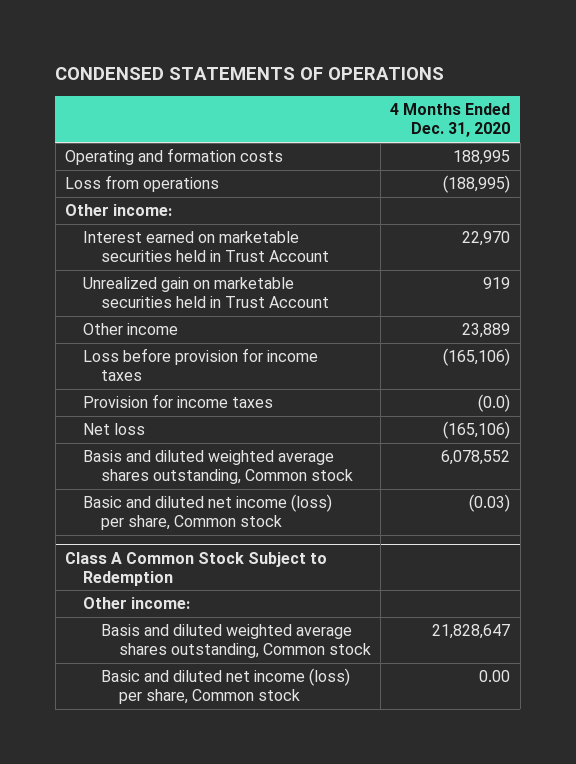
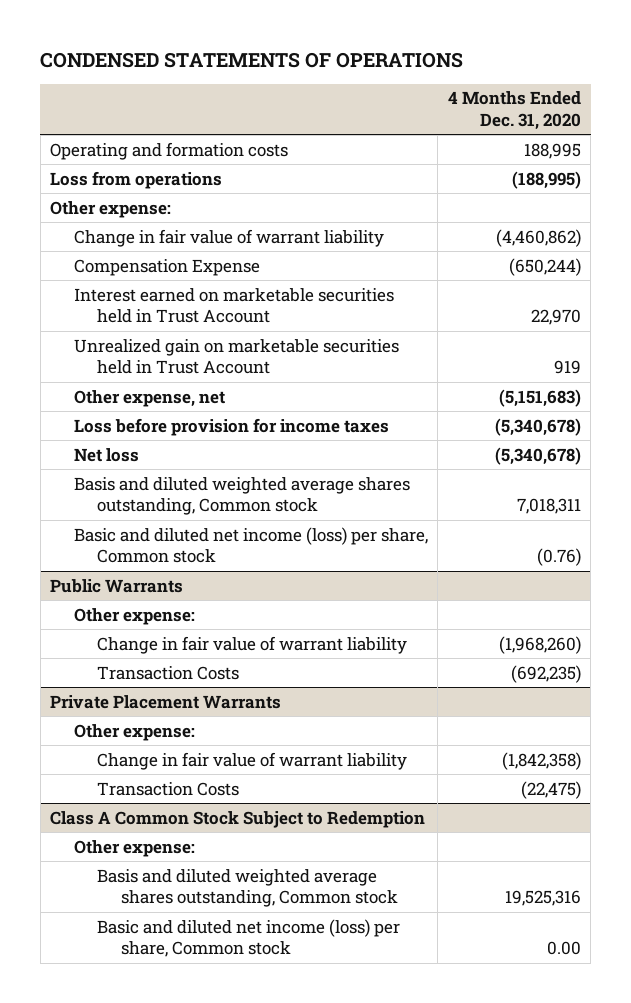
- Other income:
+ Other expense:
+ Change in fair value of warrant liability | (4,460,862)
+ Compensation Expense | (650,244)
- Other income | 23,889
- Loss before provision for income taxes | (165,106)
- Provision for income taxes | (0.0)
- Net loss | (165,106)
- Basis and diluted weighted average shares outstanding, Common stock | 6,078,552
- Basic and diluted net income (loss) per share, Common stock | (0.03)
+ Other expense, net | (5,151,683)
+ Loss before provision for income taxes | (5,340,678)
+ Net loss | (5,340,678)
+ Basis and diluted weighted average shares outstanding, Common stock | 7,018,311
+ Basic and diluted net income (loss) per share, Common stock | (0.76)
+ Public Warrants
+ Other expense:
+ Change in fair value of warrant liability | (1,968,260)
+ Transaction Costs | (692,235)
+ Private Placement Warrants
+ Other expense:
+ Change in fair value of warrant liability | (1,842,358)
+ Transaction Costs | (22,475)
@ Class A Common Stock Subject to Redemption
- Other income:
- Basis and diluted weighted average shares outstanding, Common stock | 21,828,647
+ Other expense:
+ Basis and diluted weighted average shares outstanding, Common stock | 19,525,316

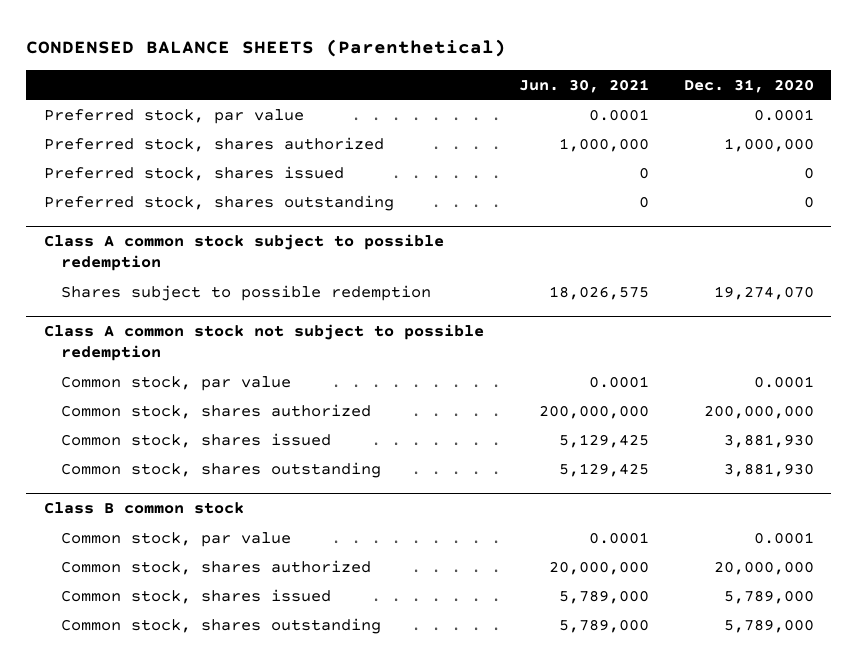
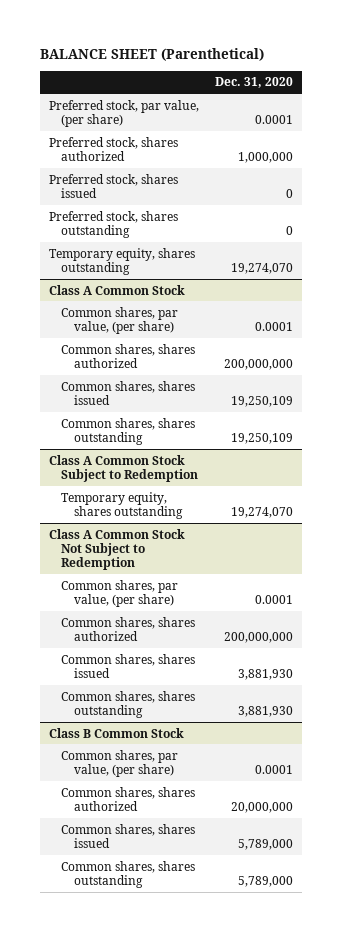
- CONDENSED BALANCE SHEETS (Parenthetical)
+ BALANCE SHEET (Parenthetical)
- | Jun. 30, 2021 | Dec. 31, 2020
+ | Dec. 31, 2020
- Preferred stock, par value | 0.0001 | 0.0001
+ Preferred stock, par value, (per share) | 0.0001
- Class A common stock subject to possible redemption
- Shares subject to possible redemption | 18,026,575 | 19,274,070
- Class A common stock not subject to possible redemption
- Common stock, par value | 0.0001 | 0.0001
- Common stock, shares authorized | 200,000,000 | 200,000,000
- Common stock, shares issued | 5,129,425 | 3,881,930
- Common stock, shares outstanding | 5,129,425 | 3,881,930
- Class B common stock
- Common stock, par value | 0.0001 | 0.0001
- Common stock, shares authorized | 20,000,000 | 20,000,000
- Common stock, shares issued | 5,789,000 | 5,789,000
- Common stock, shares outstanding | 5,789,000 | 5,789,000
+ Temporary equity, shares outstanding | 19,274,070
+ Class A Common Stock
+ Common shares, par value, (per share) | 0.0001
+ Common shares, shares authorized | 200,000,000
+ Common shares, shares issued | 19,250,109
+ Common shares, shares outstanding | 19,250,109
+ Class A Common Stock Subject to Redemption
+ Temporary equity, shares outstanding | 19,274,070
+ Class A Common Stock Not Subject to Redemption
+ Common shares, par value, (per share) | 0.0001
+ Common shares, shares authorized | 200,000,000
+ Common shares, shares issued | 3,881,930
+ Common shares, shares outstanding | 3,881,930
+ Class B Common Stock
+ Common shares, par value, (per share) | 0.0001
+ Common shares, shares authorized | 20,000,000
+ Common shares, shares issued | 5,789,000
+ Common shares, shares outstanding | 5,789,000

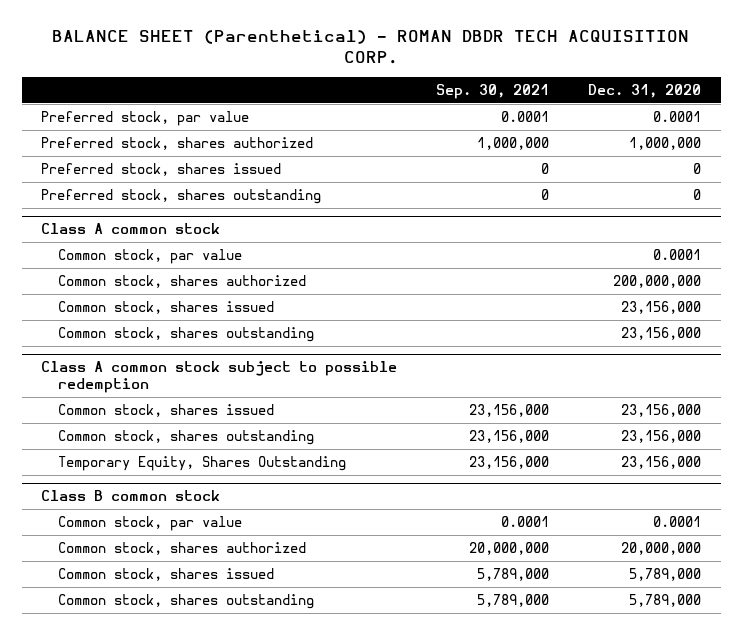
- BALANCE SHEET (Parenthetical)
+ BALANCE SHEET (Parenthetical) - ROMAN DBDR TECH ACQUISITION CORP.
- | Dec. 31, 2020
+ | Sep. 30, 2021 | Dec. 31, 2020
- Preferred stock, par value, (per share) | 0.0001
+ Preferred stock, par value | 0.0001 | 0.0001
- Temporary equity, shares outstanding | 19,274,070
- Class A Common Stock
- Common shares, par value, (per share) | 0.0001
- Common shares, shares authorized | 200,000,000
- Common shares, shares issued | 19,250,109
- Common shares, shares outstanding | 19,250,109
- Class A Common Stock Subject to Redemption
- Temporary equity, shares outstanding | 19,274,070
- Class A Common Stock Not Subject to Redemption
- Common shares, par value, (per share) | 0.0001
- Common shares, shares authorized | 200,000,000
- Common shares, shares issued | 3,881,930
- Common shares, shares outstanding | 3,881,930
- Class B Common Stock
- Common shares, par value, (per share) | 0.0001
- Common shares, shares authorized | 20,000,000
- Common shares, shares issued | 5,789,000
- Common shares, shares outstanding | 5,789,000
+ Class A common stock
+ Common stock, par value | | 0.0001
+ Common stock, shares authorized | | 200,000,000
+ Common stock, shares issued | | 23,156,000
+ Common stock, shares outstanding | | 23,156,000
+ Class A common stock subject to possible redemption
+ Common stock, shares issued | 23,156,000 | 23,156,000
+ Common stock, shares outstanding | 23,156,000 | 23,156,000
+ Temporary Equity, Shares Outstanding | 23,156,000 | 23,156,000
+ Class B common stock
+ Common stock, par value | 0.0001 | 0.0001
+ Common stock, shares authorized | 20,000,000 | 20,000,000
+ Common stock, shares issued | 5,789,000 | 5,789,000
+ Common stock, shares outstanding | 5,789,000 | 5,789,000

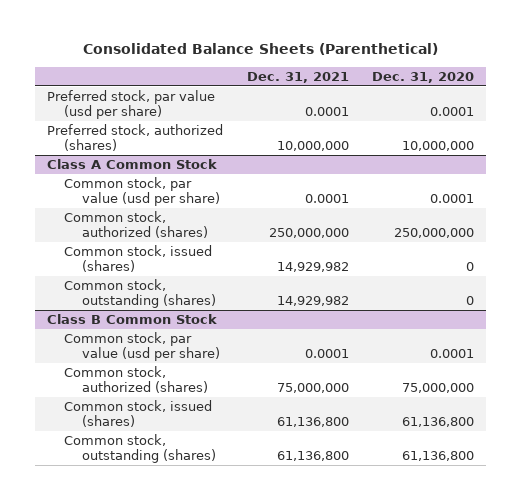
- BALANCE SHEET (Parenthetical) - ROMAN DBDR TECH ACQUISITION CORP.
+ Consolidated Balance Sheets (Parenthetical)
- | Sep. 30, 2021 | Dec. 31, 2020
+ | Dec. 31, 2021 | Dec. 31, 2020
- Preferred stock, par value | 0.0001 | 0.0001
- Preferred stock, shares authorized | 1,000,000 | 1,000,000
- Preferred stock, shares issued | 0 | 0
- Preferred stock, shares outstanding | 0 | 0
- Class A common stock
- Common stock, par value | | 0.0001
- Common stock, shares authorized | | 200,000,000
- Common stock, shares issued | | 23,156,000
- Common stock, shares outstanding | | 23,156,000
- Class A common stock subject to possible redemption
- Common stock, shares issued | 23,156,000 | 23,156,000
- Common stock, shares outstanding | 23,156,000 | 23,156,000
- Temporary Equity, Shares Outstanding | 23,156,000 | 23,156,000
- Class B common stock
- Common stock, par value | 0.0001 | 0.0001
- Common stock, shares authorized | 20,000,000 | 20,000,000
- Common stock, shares issued | 5,789,000 | 5,789,000
- Common stock, shares outstanding | 5,789,000 | 5,789,000
+ Preferred stock, par value (usd per share) | 0.0001 | 0.0001
+ Preferred stock, authorized (shares) | 10,000,000 | 10,000,000
+ Class A Common Stock
+ Common stock, par value (usd per share) | 0.0001 | 0.0001
+ Common stock, authorized (shares) | 250,000,000 | 250,000,000
+ Common stock, issued (shares) | 14,929,982 | 0
+ Common stock, outstanding (shares) | 14,929,982 | 0
+ Class B Common Stock
+ Common stock, par value (usd per share) | 0.0001 | 0.0001
+ Common stock, authorized (shares) | 75,000,000 | 75,000,000
+ Common stock, issued (shares) | 61,136,800 | 61,136,800
+ Common stock, outstanding (shares) | 61,136,800 | 61,136,800

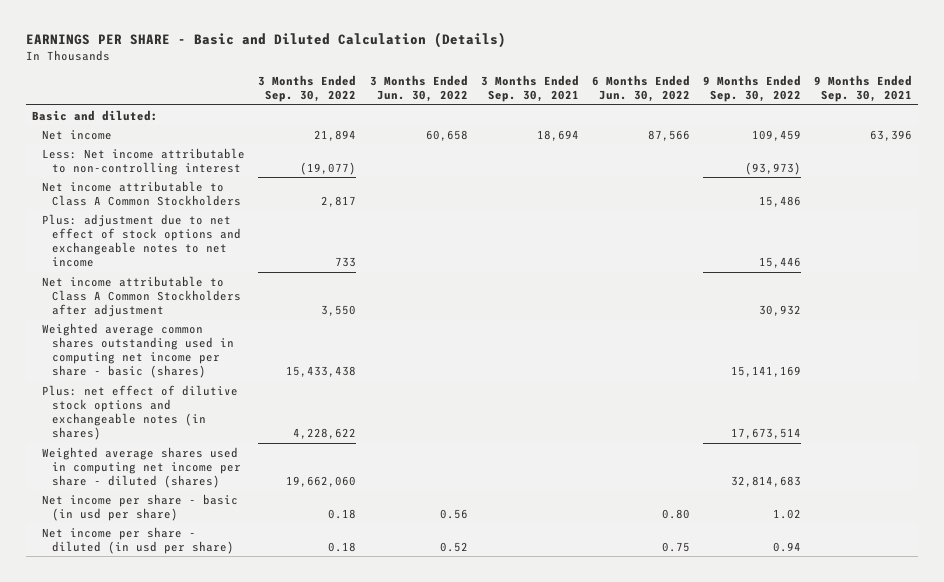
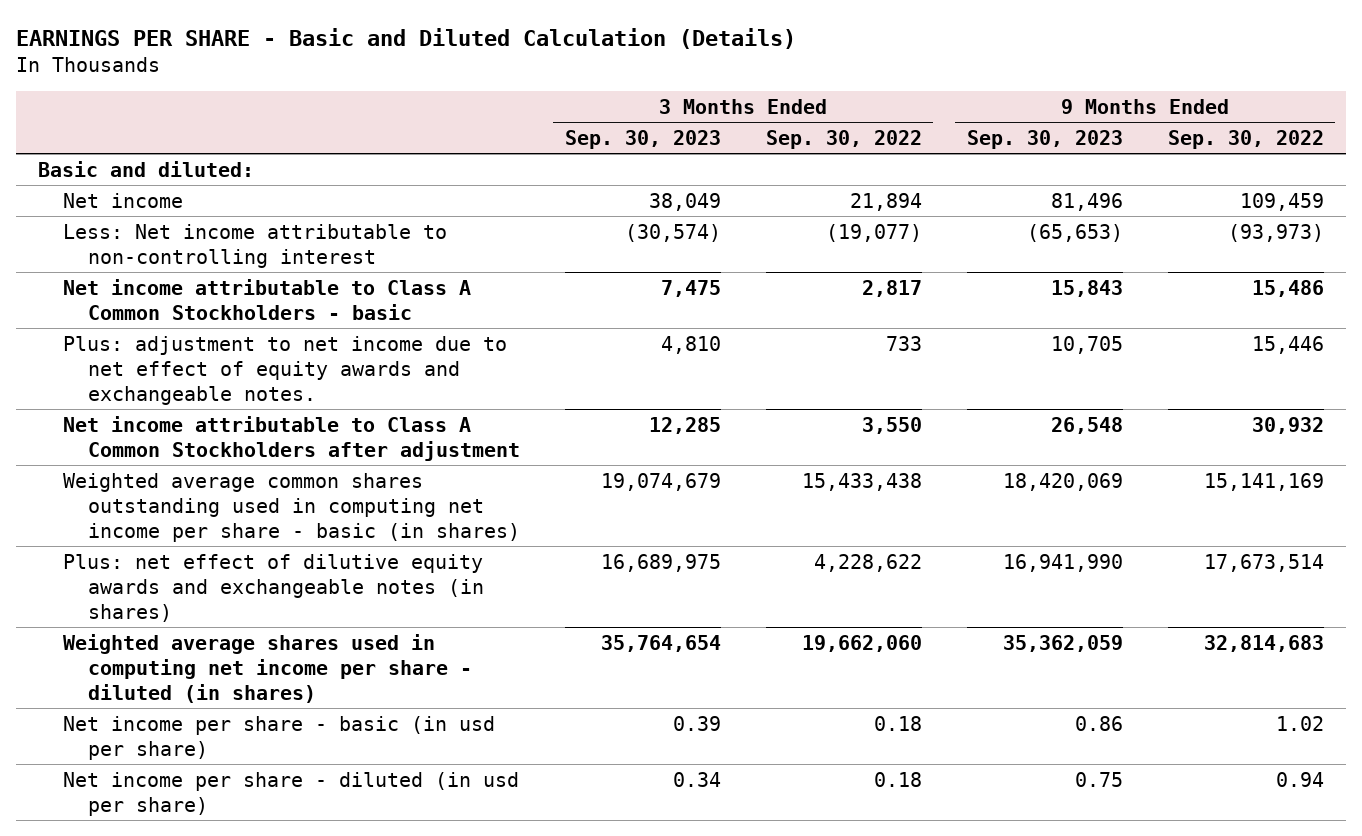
- | 3 Months Ended Sep. 30, 2022 | 3 Months Ended Jun. 30, 2022 | 3 Months Ended Sep. 30, 2021 | 6 Months Ended Jun. 30, 2022 | 9 Months Ended Sep. 30, 2022 | 9 Months Ended Sep. 30, 2021
+ | 3 Months Ended Sep. 30, 2023 | 3 Months Ended Sep. 30, 2022 | 9 Months Ended Sep. 30, 2023 | 9 Months Ended Sep. 30, 2022
- Net income attributable to Class A Common Stockholders | 2,817 | | | | 15,486 |
- Plus: adjustment due to net effect of stock options and exchangeable notes to net income | 733 | | | | 15,446 |
+ Net income attributable to Class A Common Stockholders - basic | 7,475 | 2,817 | 15,843 | 15,486
+ Plus: adjustment to net income due to net effect of equity awards and exchangeable notes. | 4,810 | 733 | 10,705 | 15,446
- Weighted average common shares outstanding used in computing net income per share - basic (shares) | 15,433,438 | | | | 15,141,169 |
- Plus: net effect of dilutive stock options and exchangeable notes (in shares) | 4,228,622 | | | | 17,673,514 |
- Weighted average shares used in computing net income per share - diluted (shares) | 19,662,060 | | | | 32,814,683 |
+ Weighted average common shares outstanding used in computing net income per share - basic (in shares) | 19,074,679 | 15,433,438 | 18,420,069 | 15,141,169
+ Plus: net effect of dilutive equity awards and exchangeable notes (in shares) | 16,689,975 | 4,228,622 | 16,941,990 | 17,673,514
+ Weighted average shares used in computing net income per share - diluted (in shares) | 35,764,654 | 19,662,060 | 35,362,059 | 32,814,683

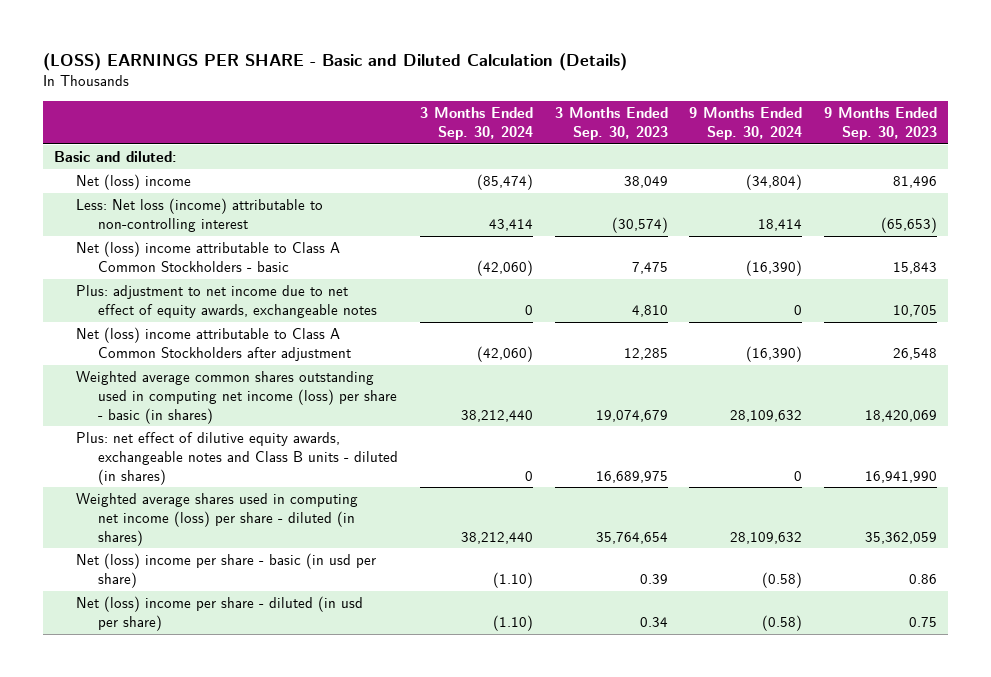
- EARNINGS PER SHARE - Basic and Diluted Calculation (Details)
+ (LOSS) EARNINGS PER SHARE - Basic and Diluted Calculation (Details)
- | 3 Months Ended Sep. 30, 2023 | 3 Months Ended Sep. 30, 2022 | 9 Months Ended Sep. 30, 2023 | 9 Months Ended Sep. 30, 2022
+ | 3 Months Ended Sep. 30, 2024 | 3 Months Ended Sep. 30, 2023 | 9 Months Ended Sep. 30, 2024 | 9 Months Ended Sep. 30, 2023
- Net income | 38,049 | 21,894 | 81,496 | 109,459
- Less: Net income attributable to non-controlling interest | (30,574) | (19,077) | (65,653) | (93,973)
- Net income attributable to Class A Common Stockholders - basic | 7,475 | 2,817 | 15,843 | 15,486
- Plus: adjustment to net income due to net effect of equity awards and exchangeable notes. | 4,810 | 733 | 10,705 | 15,446
- Net income attributable to Class A Common Stockholders after adjustment | 12,285 | 3,550 | 26,548 | 30,932
- Weighted average common shares outstanding used in computing net income per share - basic (in shares) | 19,074,679 | 15,433,438 | 18,420,069 | 15,141,169
- Plus: net effect of dilutive equity awards and exchangeable notes (in shares) | 16,689,975 | 4,228,622 | 16,941,990 | 17,673,514
- Weighted average shares used in computing net income per share - diluted (in shares) | 35,764,654 | 19,662,060 | 35,362,059 | 32,814,683
- Net income per share - basic (in usd per share) | 0.39 | 0.18 | 0.86 | 1.02
- Net income per share - diluted (in usd per share) | 0.34 | 0.18 | 0.75 | 0.94
+ Net (loss) income | (85,474) | 38,049 | (34,804) | 81,496
+ Less: Net loss (income) attributable to non-controlling interest | 43,414 | (30,574) | 18,414 | (65,653)
+ Net (loss) income attributable to Class A Common Stockholders - basic | (42,060) | 7,475 | (16,390) | 15,843
+ Plus: adjustment to net income due to net effect of equity awards, exchangeable notes | 0 | 4,810 | 0 | 10,705
+ Net (loss) income attributable to Class A Common Stockholders after adjustment | (42,060) | 12,285 | (16,390) | 26,548
+ Weighted average common shares outstanding used in computing net income (loss) per share - basic (in shares) | 38,212,440 | 19,074,679 | 28,109,632 | 18,420,069
+ Plus: net effect of dilutive equity awards, exchangeable notes and Class B units - diluted (in shares) | 0 | 16,689,975 | 0 | 16,941,990
+ Weighted average shares used in computing net income (loss) per share - diluted (in shares) | 38,212,440 | 35,764,654 | 28,109,632 | 35,362,059
+ Net (loss) income per share - basic (in usd per share) | (1.10) | 0.39 | (0.58) | 0.86
+ Net (loss) income per share - diluted (in usd per share) | (1.10) | 0.34 | (0.58) | 0.75

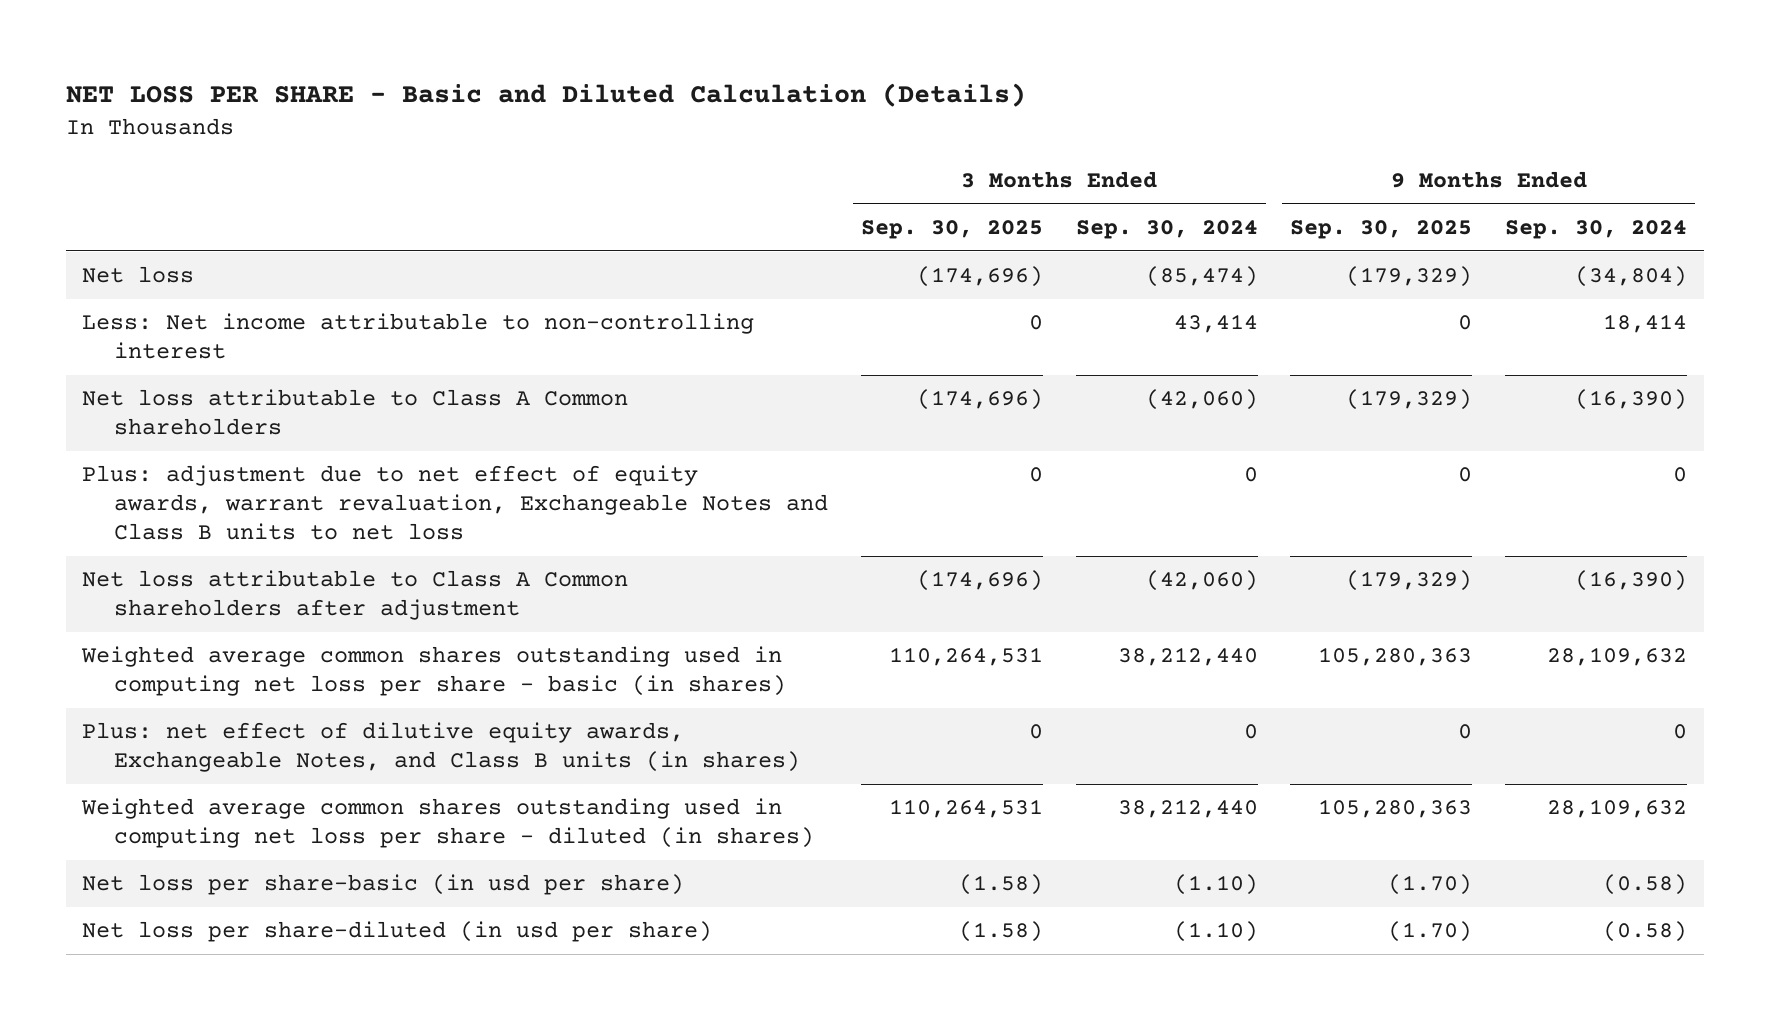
- (LOSS) EARNINGS PER SHARE - Basic and Diluted Calculation (Details)
+ NET LOSS PER SHARE - Basic and Diluted Calculation (Details)
- | 3 Months Ended Sep. 30, 2024 | 3 Months Ended Sep. 30, 2023 | 9 Months Ended Sep. 30, 2024 | 9 Months Ended Sep. 30, 2023
+ | 3 Months Ended Sep. 30, 2025 | 3 Months Ended Sep. 30, 2024 | 9 Months Ended Sep. 30, 2025 | 9 Months Ended Sep. 30, 2024
- Basic and diluted:
- Net (loss) income | (85,474) | 38,049 | (34,804) | 81,496
- Less: Net loss (income) attributable to non-controlling interest | 43,414 | (30,574) | 18,414 | (65,653)
- Net (loss) income attributable to Class A Common Stockholders - basic | (42,060) | 7,475 | (16,390) | 15,843
- Plus: adjustment to net income due to net effect of equity awards, exchangeable notes | 0 | 4,810 | 0 | 10,705
- Net (loss) income attributable to Class A Common Stockholders after adjustment | (42,060) | 12,285 | (16,390) | 26,548
- Weighted average common shares outstanding used in computing net income (loss) per share - basic (in shares) | 38,212,440 | 19,074,679 | 28,109,632 | 18,420,069
- Plus: net effect of dilutive equity awards, exchangeable notes and Class B units - diluted (in shares) | 0 | 16,689,975 | 0 | 16,941,990
- Weighted average shares used in computing net income (loss) per share - diluted (in shares) | 38,212,440 | 35,764,654 | 28,109,632 | 35,362,059
- Net (loss) income per share - basic (in usd per share) | (1.10) | 0.39 | (0.58) | 0.86
- Net (loss) income per share - diluted (in usd per share) | (1.10) | 0.34 | (0.58) | 0.75
+ Net loss | (174,696) | (85,474) | (179,329) | (34,804)
+ Less: Net income attributable to non-controlling interest | 0 | 43,414 | 0 | 18,414
+ Net loss attributable to Class A Common shareholders | (174,696) | (42,060) | (179,329) | (16,390)
+ Plus: adjustment due to net effect of equity awards, warrant revaluation, Exchangeable Notes and Class B units to net loss | 0 | 0 | 0 | 0
+ Net loss attributable to Class A Common shareholders after adjustment | (174,696) | (42,060) | (179,329) | (16,390)
+ Weighted average common shares outstanding used in computing net loss per share - basic (in shares) | 110,264,531 | 38,212,440 | 105,280,363 | 28,109,632
+ Plus: net effect of dilutive equity awards, Exchangeable Notes, and Class B units (in shares) | 0 | 0 | 0 | 0
+ Weighted average common shares outstanding used in computing net loss per share - diluted (in shares) | 110,264,531 | 38,212,440 | 105,280,363 | 28,109,632
+ Net loss per share-basic (in usd per share) | (1.58) | (1.10) | (1.70) | (0.58)
+ Net loss per share-diluted (in usd per share) | (1.58) | (1.10) | (1.70) | (0.58)

